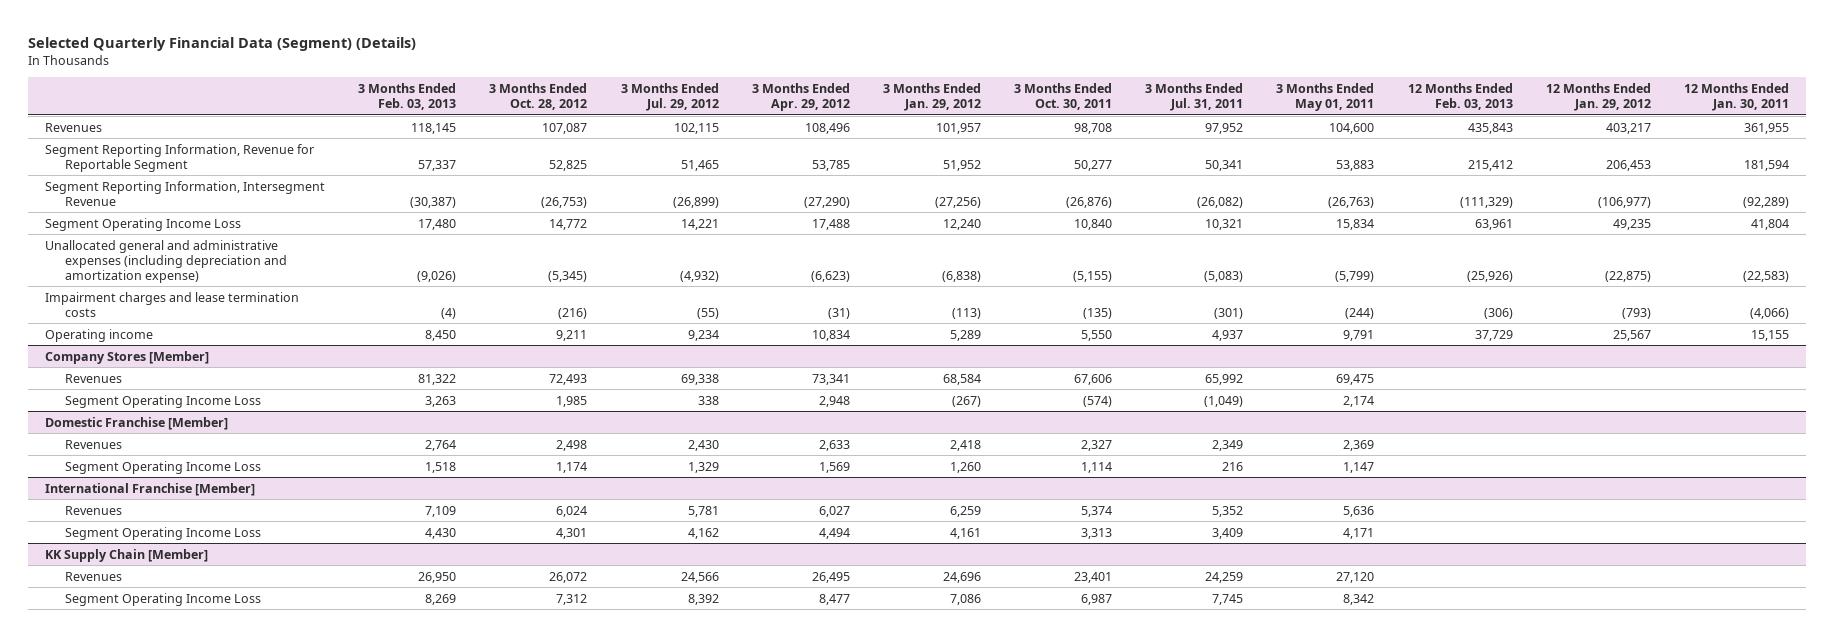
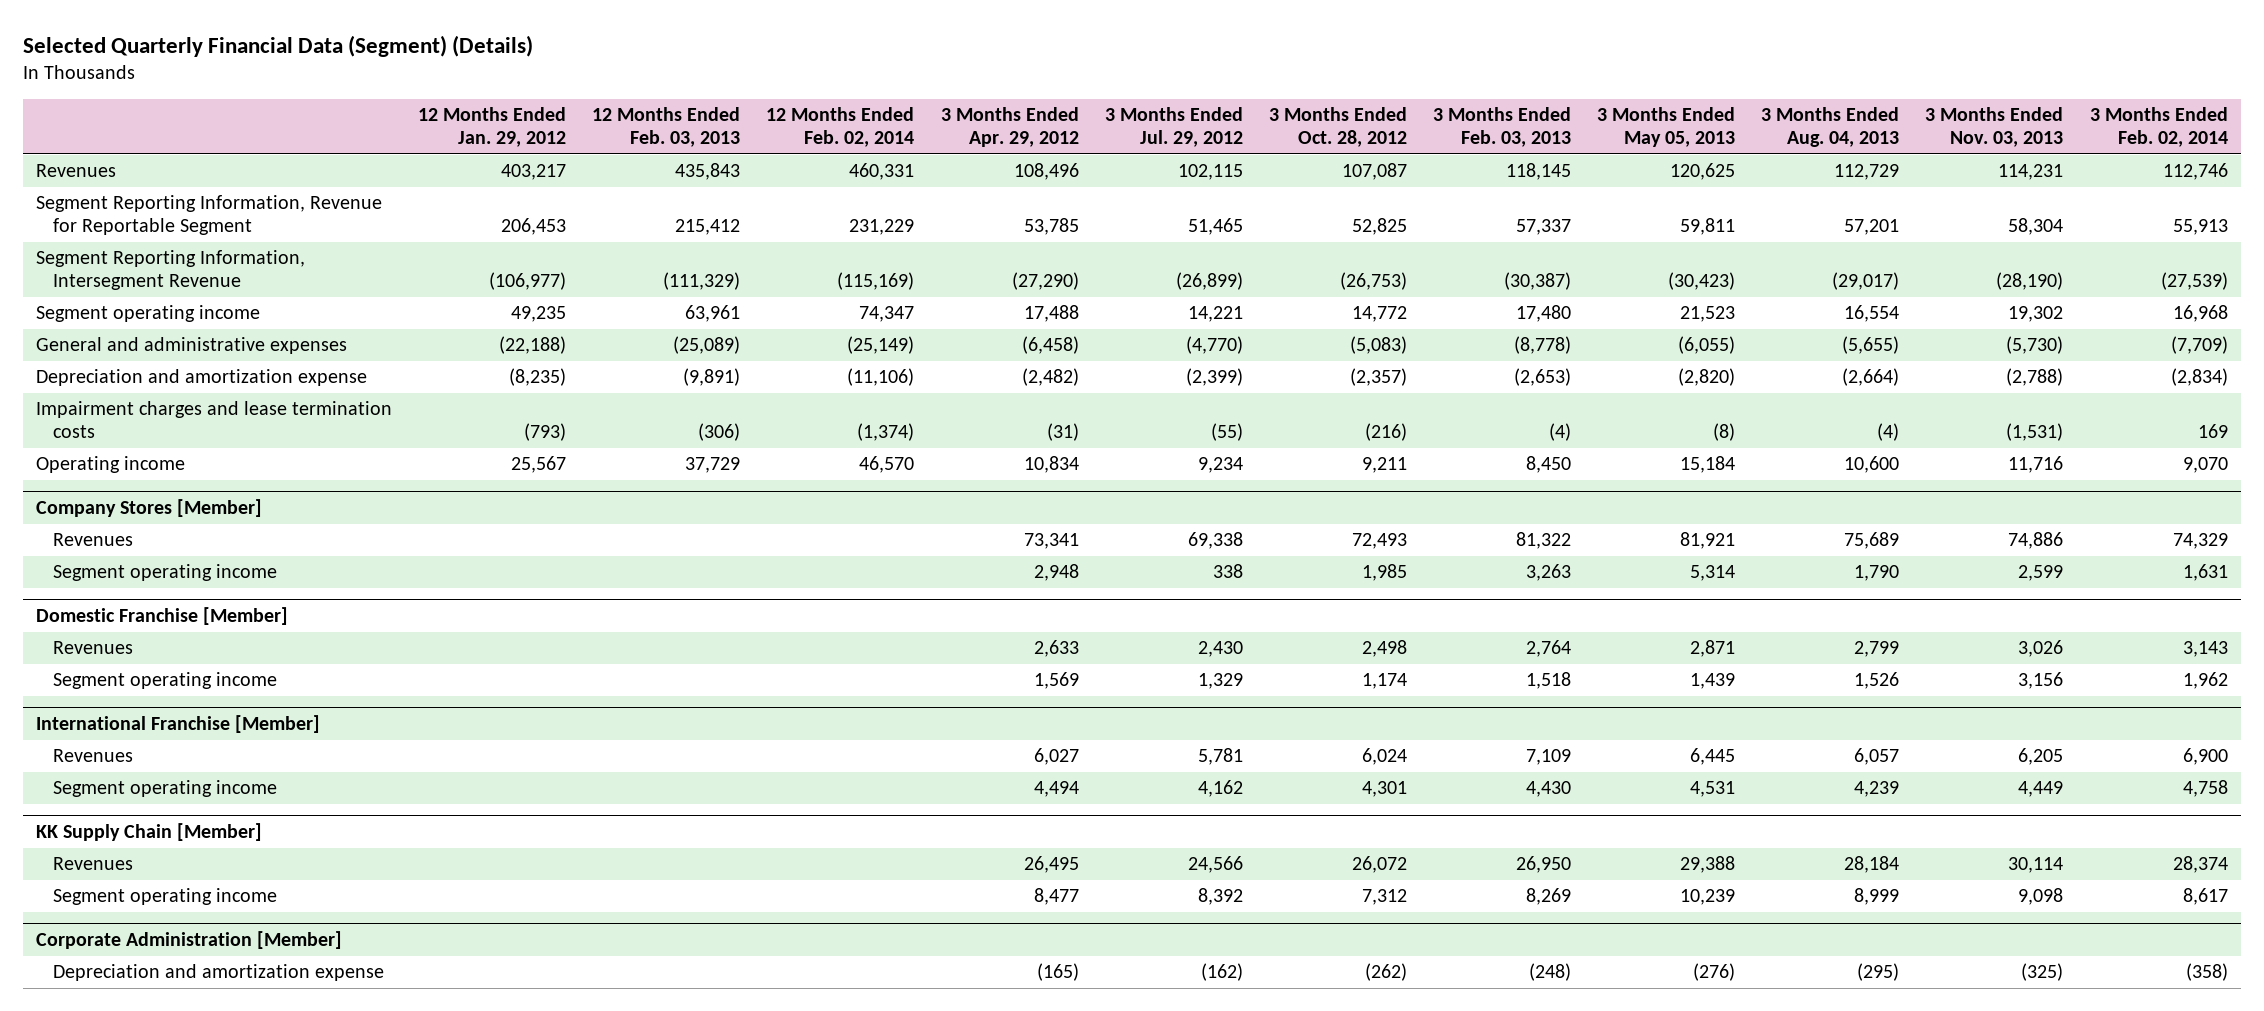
- | 3 Months Ended Feb. 03, 2013 | 3 Months Ended Oct. 28, 2012 | 3 Months Ended Jul. 29, 2012 | 3 Months Ended Apr. 29, 2012 | 3 Months Ended Jan. 29, 2012 | 3 Months Ended Oct. 30, 2011 | 3 Months Ended Jul. 31, 2011 | 3 Months Ended May 01, 2011 | 12 Months Ended Feb. 03, 2013 | 12 Months Ended Jan. 29, 2012 | 12 Months Ended Jan. 30, 2011
+ | 12 Months Ended Jan. 29, 2012 | 12 Months Ended Feb. 03, 2013 | 12 Months Ended Feb. 02, 2014 | 3 Months Ended Apr. 29, 2012 | 3 Months Ended Jul. 29, 2012 | 3 Months Ended Oct. 28, 2012 | 3 Months Ended Feb. 03, 2013 | 3 Months Ended May 05, 2013 | 3 Months Ended Aug. 04, 2013 | 3 Months Ended Nov. 03, 2013 | 3 Months Ended Feb. 02, 2014
- Segment Operating Income Loss | 17,480 | 14,772 | 14,221 | 17,488 | 12,240 | 10,840 | 10,321 | 15,834 | 63,961 | 49,235 | 41,804
- Unallocated general and administrative expenses (including depreciation and amortization expense) | (9,026) | (5,345) | (4,932) | (6,623) | (6,838) | (5,155) | (5,083) | (5,799) | (25,926) | (22,875) | (22,583)
+ Segment operating income | 49,235 | 63,961 | 74,347 | 17,488 | 14,221 | 14,772 | 17,480 | 21,523 | 16,554 | 19,302 | 16,968
+ General and administrative expenses | (22,188) | (25,089) | (25,149) | (6,458) | (4,770) | (5,083) | (8,778) | (6,055) | (5,655) | (5,730) | (7,709)
+ Depreciation and amortization expense | (8,235) | (9,891) | (11,106) | (2,482) | (2,399) | (2,357) | (2,653) | (2,820) | (2,664) | (2,788) | (2,834)
@ Company Stores [Member]
- Segment Operating Income Loss | 3,263 | 1,985 | 338 | 2,948 | (267) | (574) | (1,049) | 2,174 | | |
+ Segment operating income | | | | 2,948 | 338 | 1,985 | 3,263 | 5,314 | 1,790 | 2,599 | 1,631
@ Domestic Franchise [Member]
- Segment Operating Income Loss | 1,518 | 1,174 | 1,329 | 1,569 | 1,260 | 1,114 | 216 | 1,147 | | |
+ Segment operating income | | | | 1,569 | 1,329 | 1,174 | 1,518 | 1,439 | 1,526 | 3,156 | 1,962
@ International Franchise [Member]
- Segment Operating Income Loss | 4,430 | 4,301 | 4,162 | 4,494 | 4,161 | 3,313 | 3,409 | 4,171 | | |
+ Segment operating income | | | | 4,494 | 4,162 | 4,301 | 4,430 | 4,531 | 4,239 | 4,449 | 4,758
@ KK Supply Chain [Member]
- Segment Operating Income Loss | 8,269 | 7,312 | 8,392 | 8,477 | 7,086 | 6,987 | 7,745 | 8,342 | | |
+ Segment operating income | | | | 8,477 | 8,392 | 7,312 | 8,269 | 10,239 | 8,999 | 9,098 | 8,617
+ Corporate Administration [Member]
+ Depreciation and amortization expense | | | | (165) | (162) | (262) | (248) | (276) | (295) | (325) | (358)

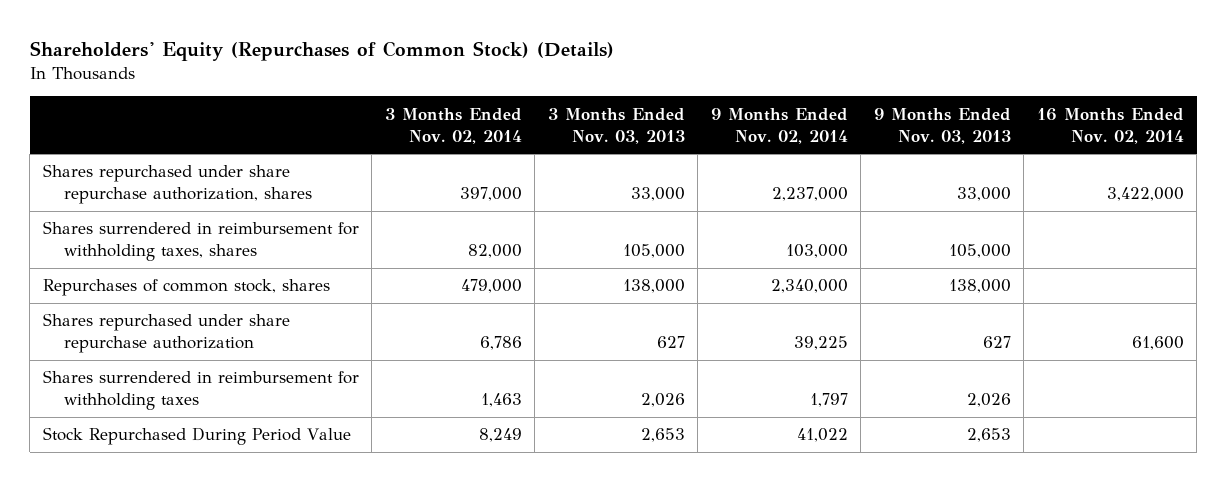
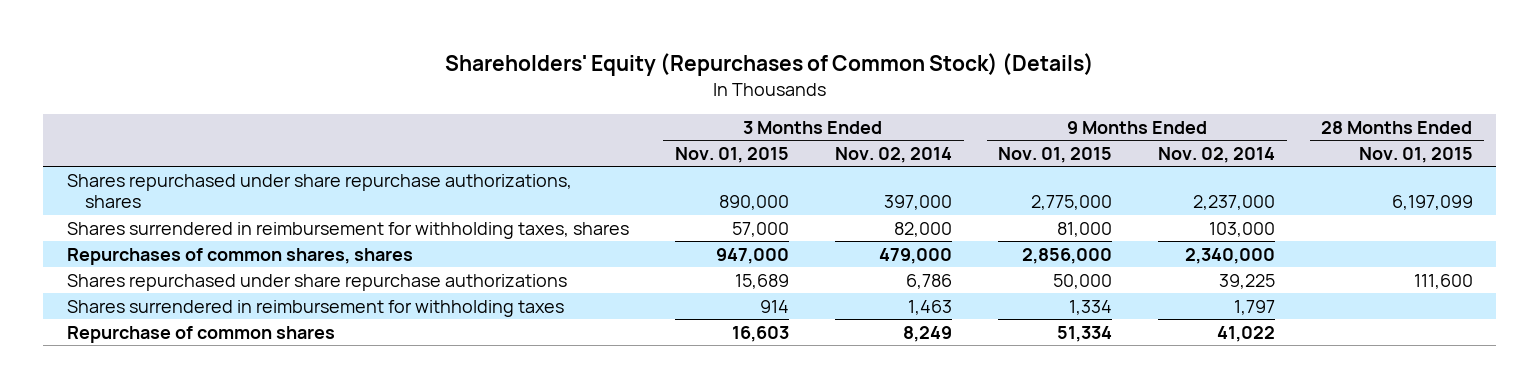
- | 3 Months Ended Nov. 02, 2014 | 3 Months Ended Nov. 03, 2013 | 9 Months Ended Nov. 02, 2014 | 9 Months Ended Nov. 03, 2013 | 16 Months Ended Nov. 02, 2014
+ | 3 Months Ended Nov. 01, 2015 | 3 Months Ended Nov. 02, 2014 | 9 Months Ended Nov. 01, 2015 | 9 Months Ended Nov. 02, 2014 | 28 Months Ended Nov. 01, 2015
- Shares repurchased under share repurchase authorization, shares | 397,000 | 33,000 | 2,237,000 | 33,000 | 3,422,000
+ Shares repurchased under share repurchase authorizations, shares | 890,000 | 397,000 | 2,775,000 | 2,237,000 | 6,197,099
- Repurchases of common stock, shares | 479,000 | 138,000 | 2,340,000 | 138,000 |
- Shares repurchased under share repurchase authorization | 6,786 | 627 | 39,225 | 627 | 61,600
+ Repurchases of common shares, shares | 947,000 | 479,000 | 2,856,000 | 2,340,000 |
+ Shares repurchased under share repurchase authorizations | 15,689 | 6,786 | 50,000 | 39,225 | 111,600
- Stock Repurchased During Period Value | 8,249 | 2,653 | 41,022 | 2,653 |
+ Repurchase of common shares | 16,603 | 8,249 | 51,334 | 41,022 |

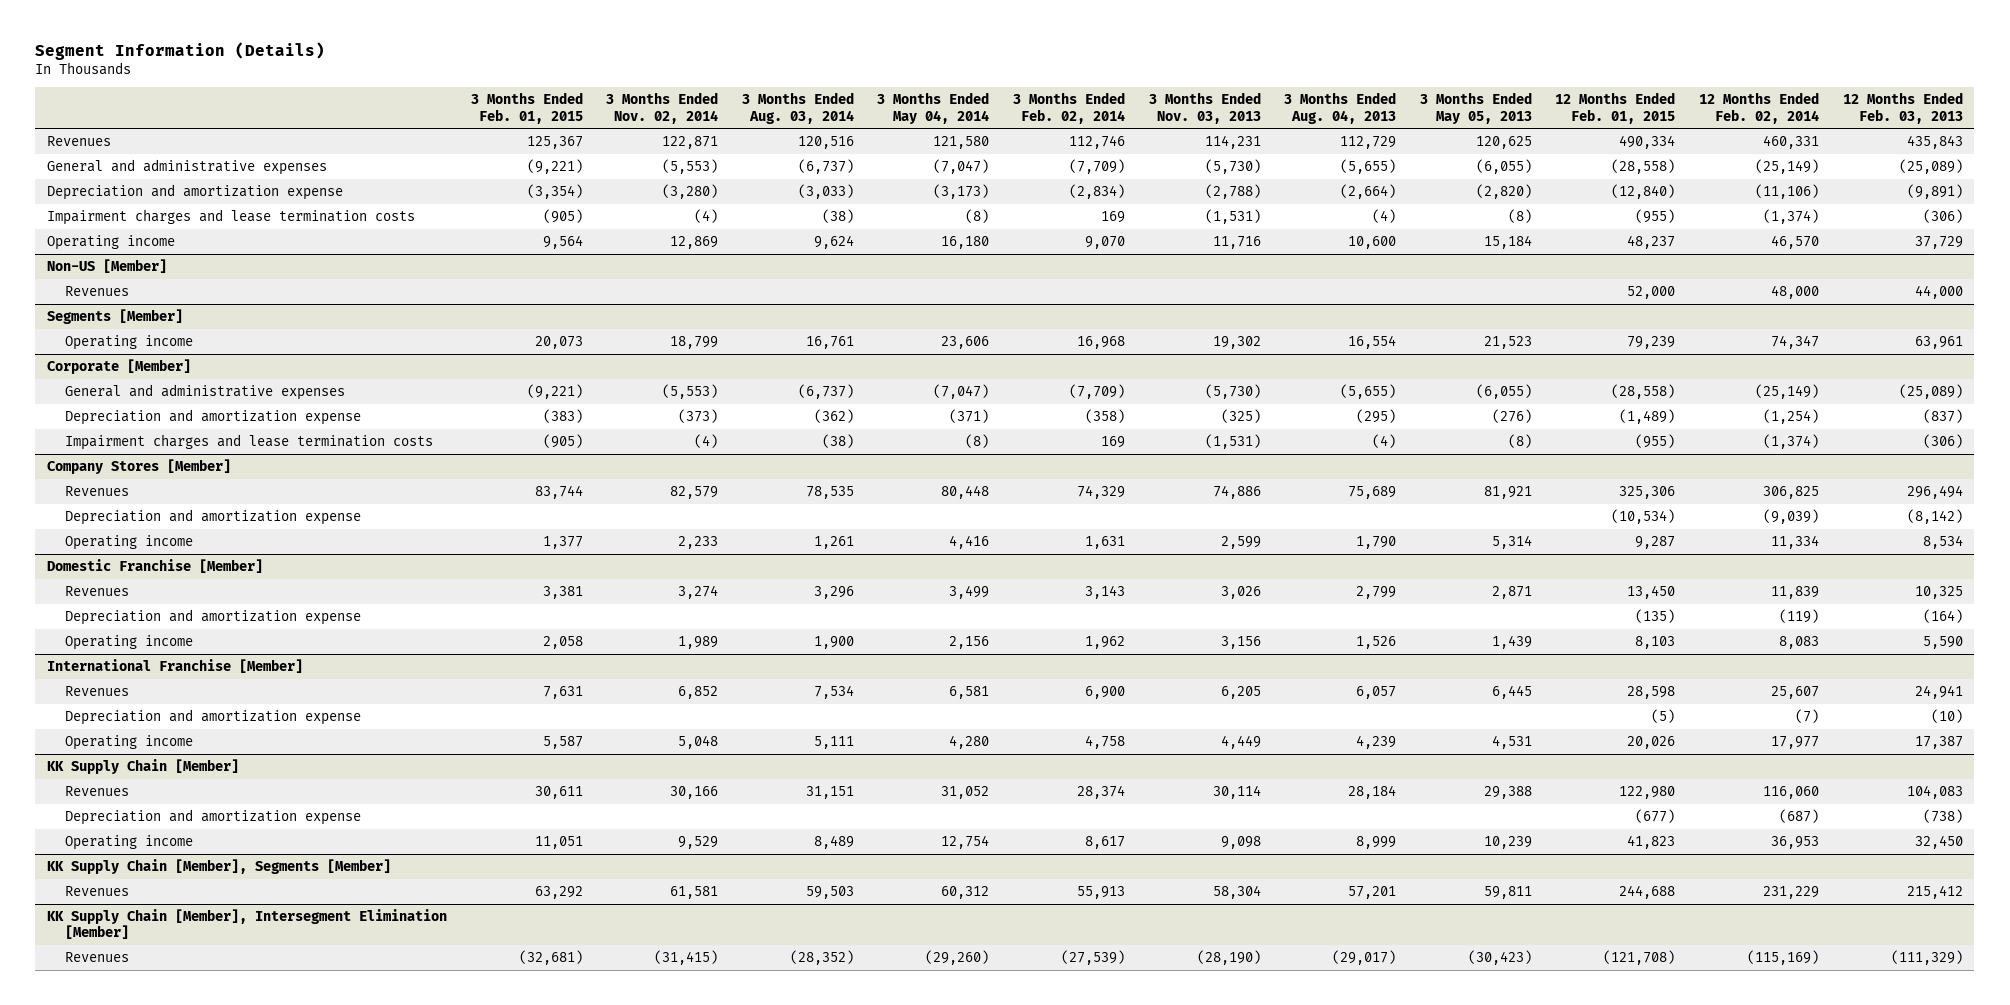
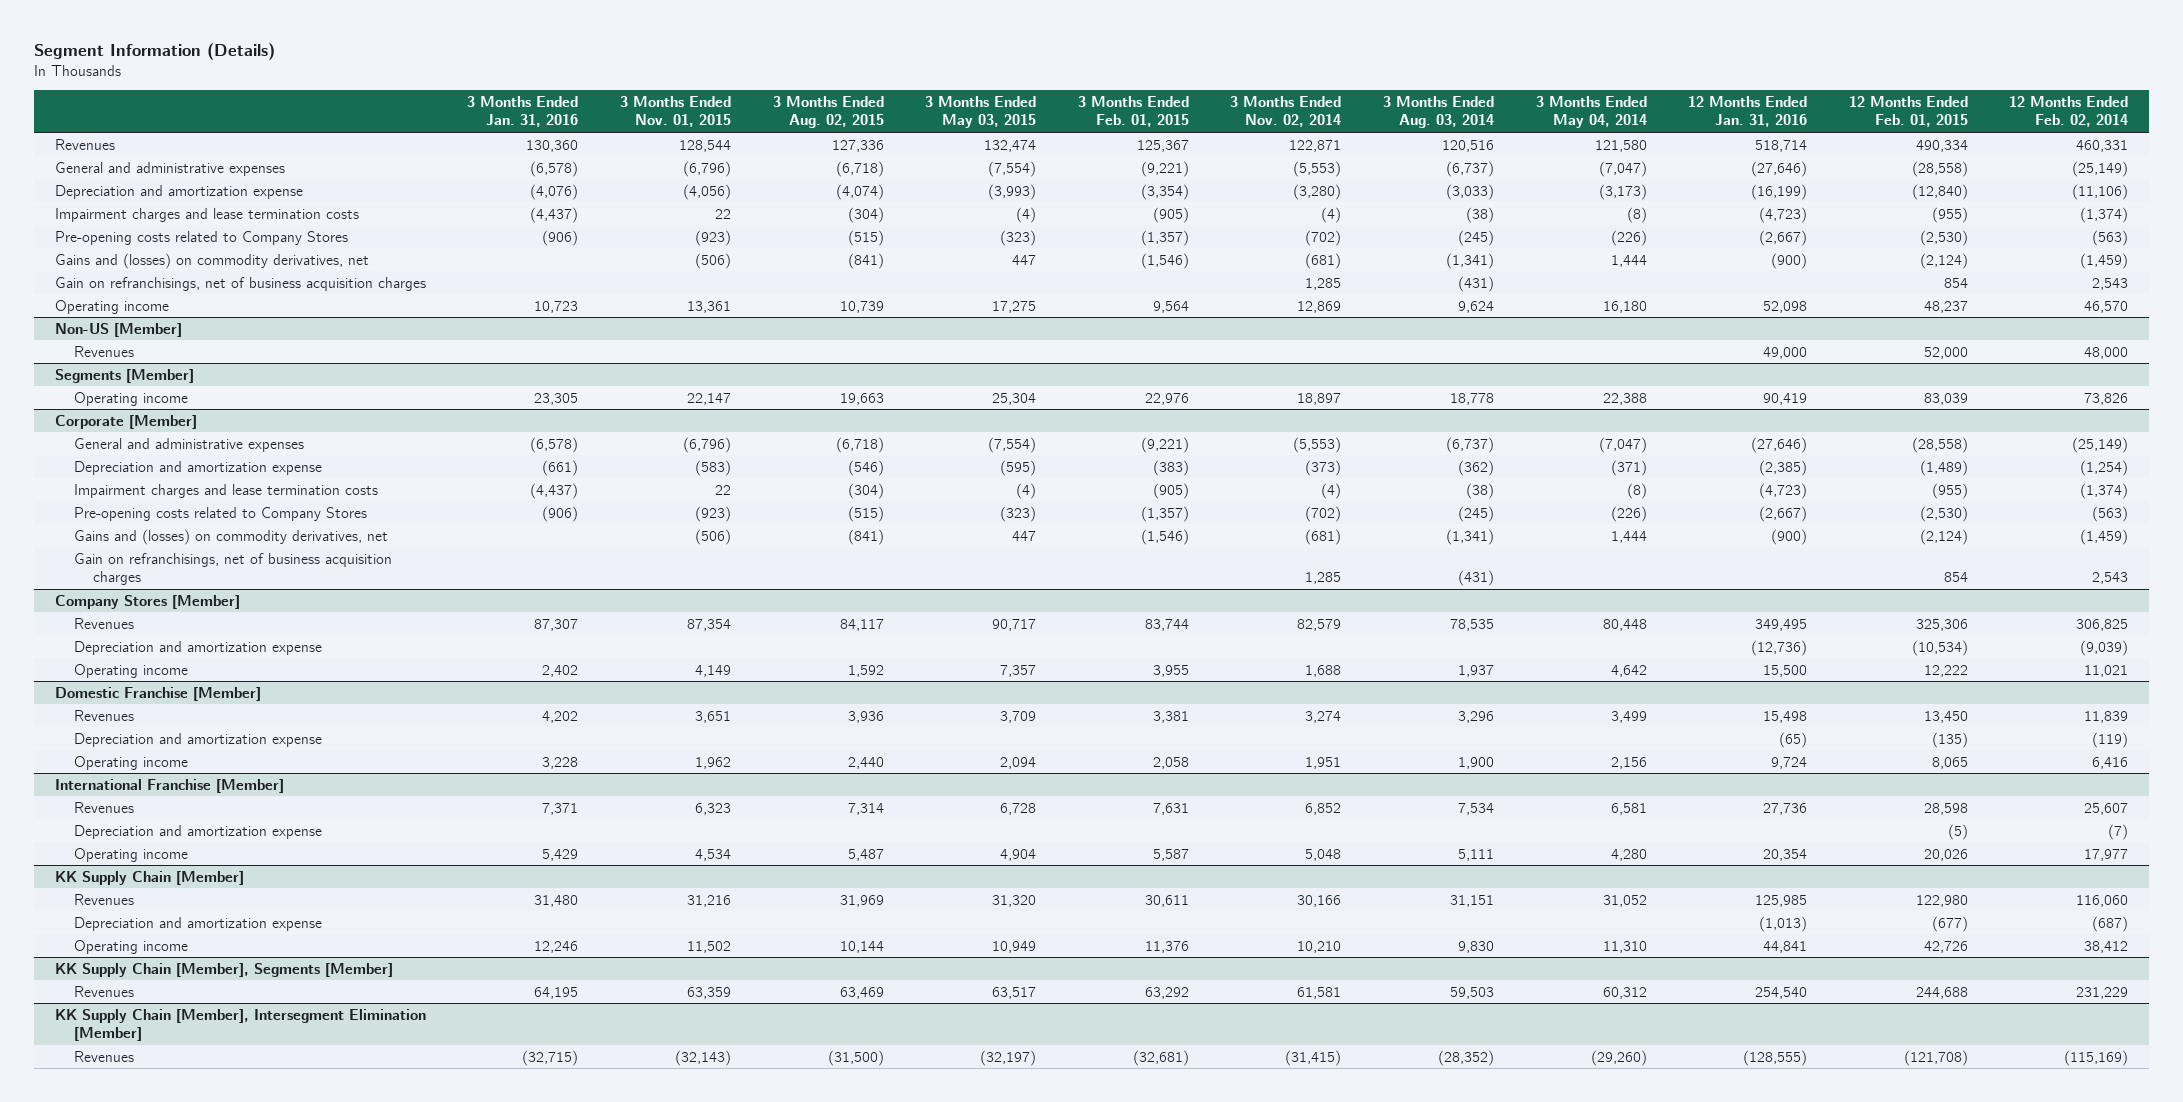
- | 3 Months Ended Feb. 01, 2015 | 3 Months Ended Nov. 02, 2014 | 3 Months Ended Aug. 03, 2014 | 3 Months Ended May 04, 2014 | 3 Months Ended Feb. 02, 2014 | 3 Months Ended Nov. 03, 2013 | 3 Months Ended Aug. 04, 2013 | 3 Months Ended May 05, 2013 | 12 Months Ended Feb. 01, 2015 | 12 Months Ended Feb. 02, 2014 | 12 Months Ended Feb. 03, 2013
+ | 3 Months Ended Jan. 31, 2016 | 3 Months Ended Nov. 01, 2015 | 3 Months Ended Aug. 02, 2015 | 3 Months Ended May 03, 2015 | 3 Months Ended Feb. 01, 2015 | 3 Months Ended Nov. 02, 2014 | 3 Months Ended Aug. 03, 2014 | 3 Months Ended May 04, 2014 | 12 Months Ended Jan. 31, 2016 | 12 Months Ended Feb. 01, 2015 | 12 Months Ended Feb. 02, 2014
+ Pre-opening costs related to Company Stores | (906) | (923) | (515) | (323) | (1,357) | (702) | (245) | (226) | (2,667) | (2,530) | (563)
+ Gains and (losses) on commodity derivatives, net | | (506) | (841) | 447 | (1,546) | (681) | (1,341) | 1,444 | (900) | (2,124) | (1,459)
+ Gain on refranchisings, net of business acquisition charges | | | | | | 1,285 | (431) | | | 854 | 2,543
@ Segments [Member]
- Operating income | 20,073 | 18,799 | 16,761 | 23,606 | 16,968 | 19,302 | 16,554 | 21,523 | 79,239 | 74,347 | 63,961
+ Operating income | 23,305 | 22,147 | 19,663 | 25,304 | 22,976 | 18,897 | 18,778 | 22,388 | 90,419 | 83,039 | 73,826
@ Corporate [Member]
+ Pre-opening costs related to Company Stores | (906) | (923) | (515) | (323) | (1,357) | (702) | (245) | (226) | (2,667) | (2,530) | (563)
+ Gains and (losses) on commodity derivatives, net | | (506) | (841) | 447 | (1,546) | (681) | (1,341) | 1,444 | (900) | (2,124) | (1,459)
+ Gain on refranchisings, net of business acquisition charges | | | | | | 1,285 | (431) | | | 854 | 2,543
@ Company Stores [Member]
- Operating income | 1,377 | 2,233 | 1,261 | 4,416 | 1,631 | 2,599 | 1,790 | 5,314 | 9,287 | 11,334 | 8,534
+ Operating income | 2,402 | 4,149 | 1,592 | 7,357 | 3,955 | 1,688 | 1,937 | 4,642 | 15,500 | 12,222 | 11,021
@ Domestic Franchise [Member]
- Operating income | 2,058 | 1,989 | 1,900 | 2,156 | 1,962 | 3,156 | 1,526 | 1,439 | 8,103 | 8,083 | 5,590
+ Operating income | 3,228 | 1,962 | 2,440 | 2,094 | 2,058 | 1,951 | 1,900 | 2,156 | 9,724 | 8,065 | 6,416
@ KK Supply Chain [Member]
- Operating income | 11,051 | 9,529 | 8,489 | 12,754 | 8,617 | 9,098 | 8,999 | 10,239 | 41,823 | 36,953 | 32,450
+ Operating income | 12,246 | 11,502 | 10,144 | 10,949 | 11,376 | 10,210 | 9,830 | 11,310 | 44,841 | 42,726 | 38,412

